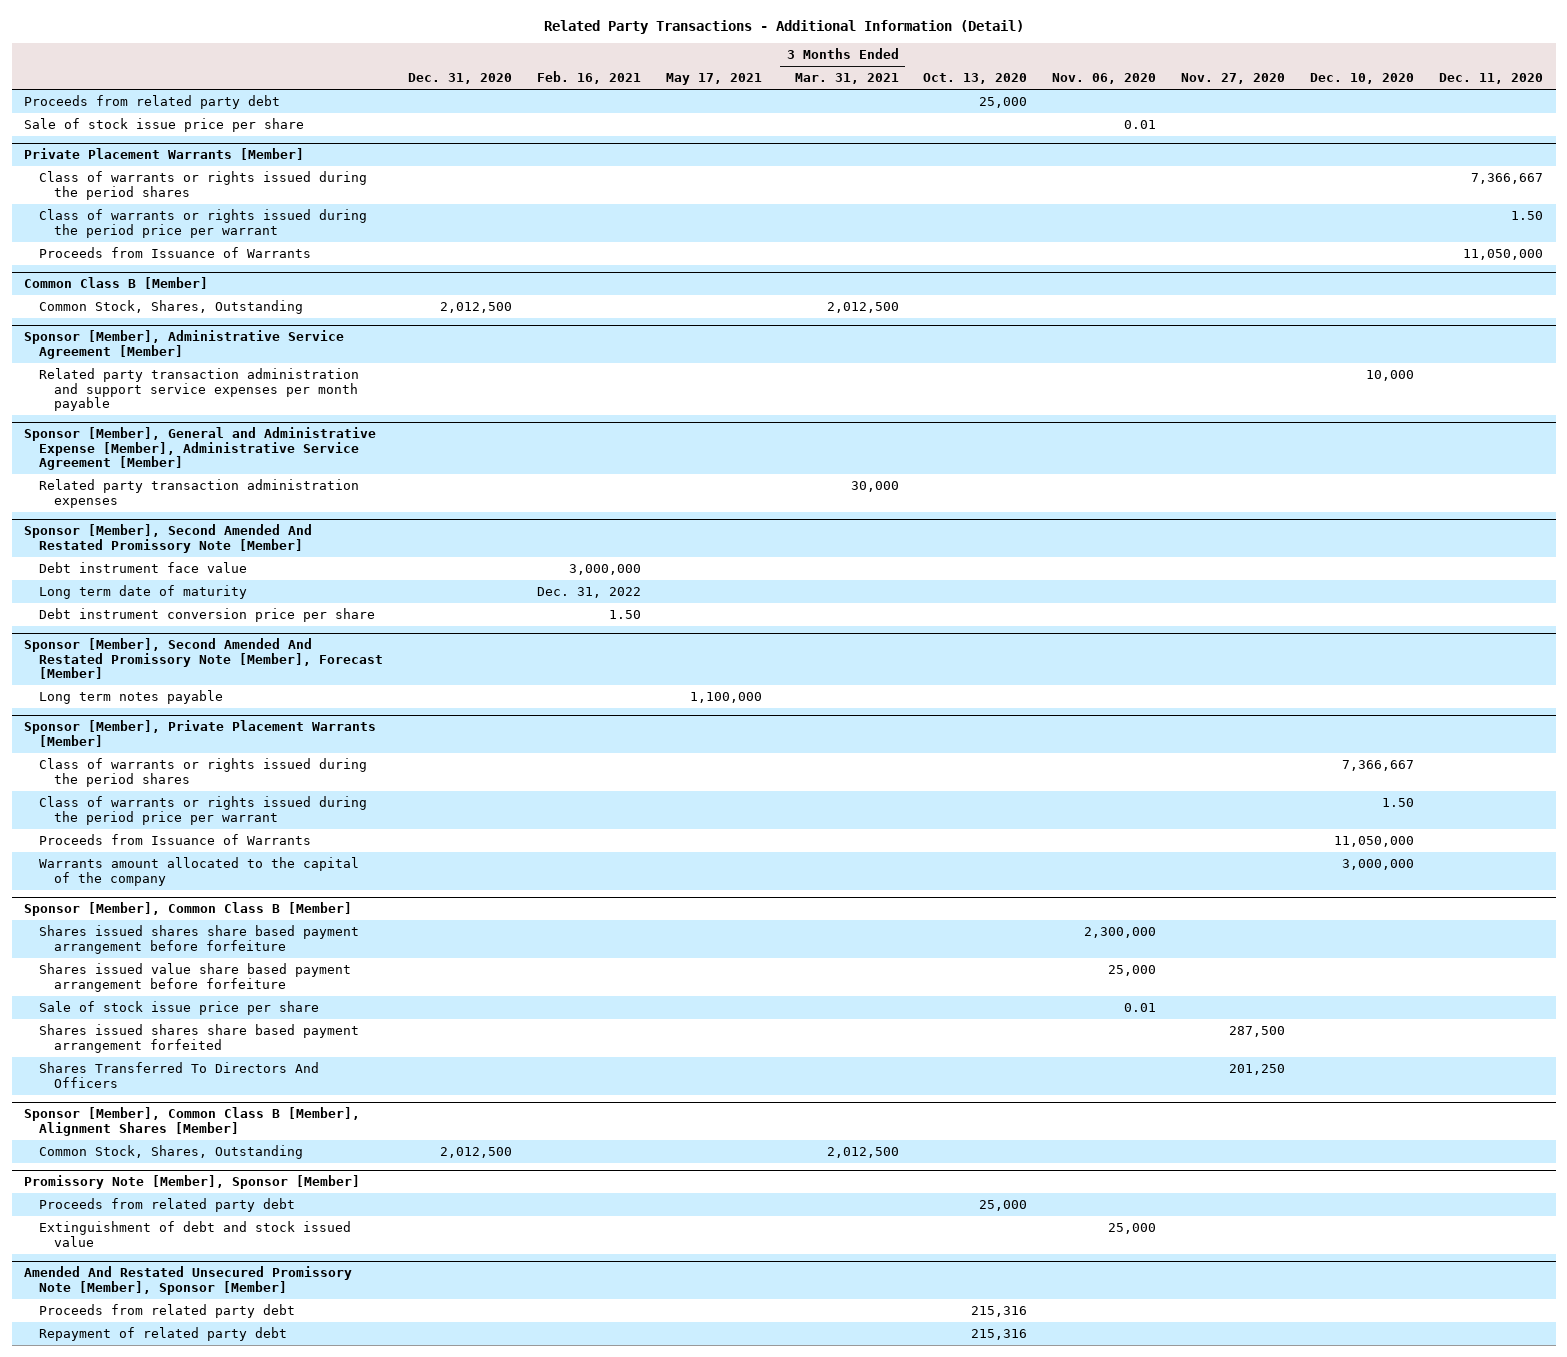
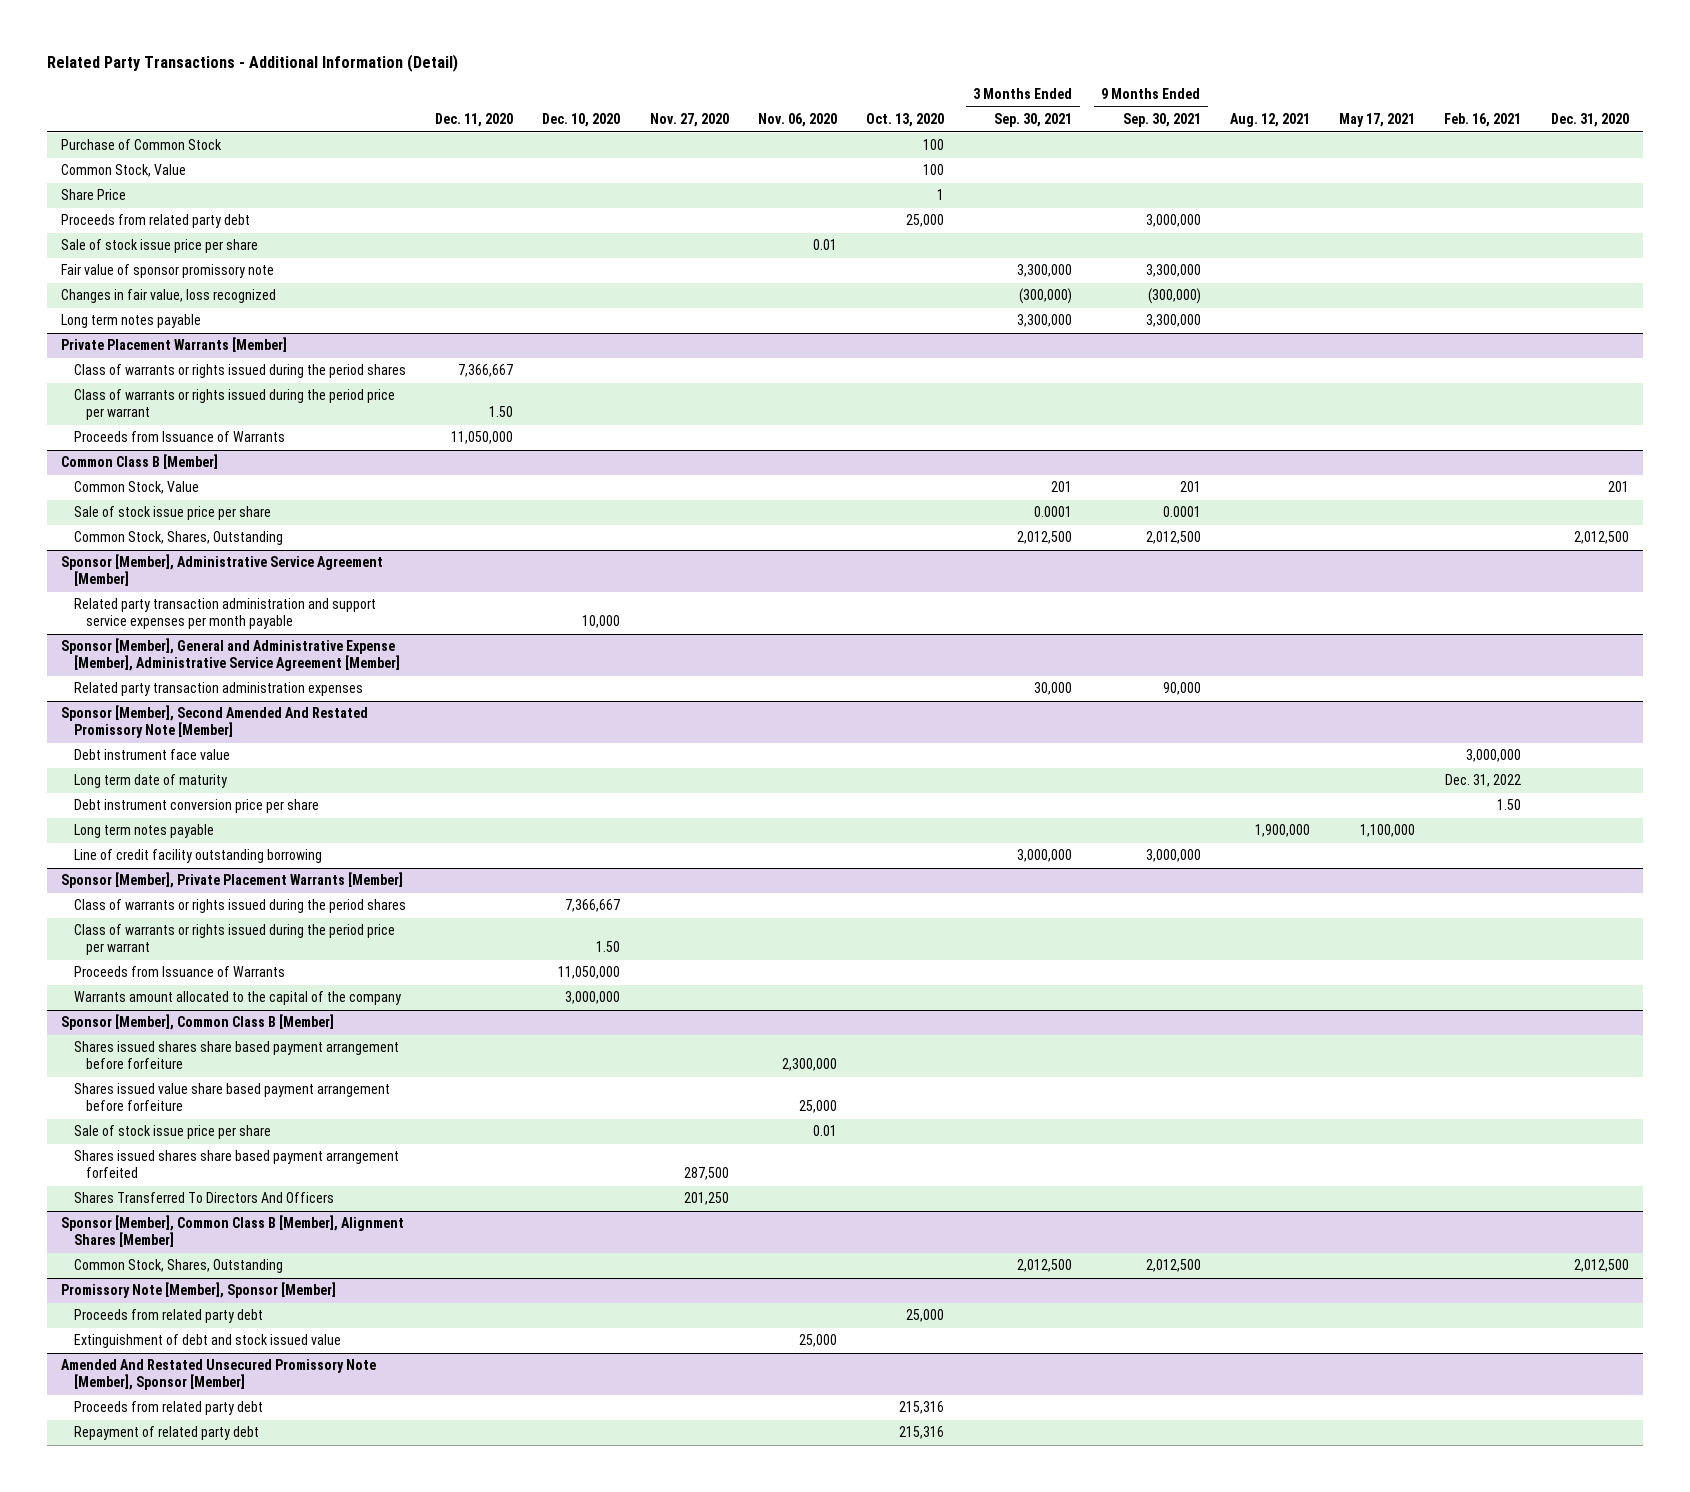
- | Dec. 31, 2020 | Feb. 16, 2021 | May 17, 2021 | 3 Months Ended Mar. 31, 2021 | Oct. 13, 2020 | Nov. 06, 2020 | Nov. 27, 2020 | Dec. 10, 2020 | Dec. 11, 2020
+ | Dec. 11, 2020 | Dec. 10, 2020 | Nov. 27, 2020 | Nov. 06, 2020 | Oct. 13, 2020 | 3 Months Ended Sep. 30, 2021 | 9 Months Ended Sep. 30, 2021 | Aug. 12, 2021 | May 17, 2021 | Feb. 16, 2021 | Dec. 31, 2020
+ Purchase of Common Stock | | | | | 100 | | | | | |
+ Common Stock, Value | | | | | 100 | | | | | |
+ Share Price | | | | | 1 | | | | | |
+ Fair value of sponsor promissory note | | | | | | 3,300,000 | 3,300,000 | | | |
+ Changes in fair value, loss recognized | | | | | | (300,000) | (300,000) | | | |
+ Long term notes payable | | | | | | 3,300,000 | 3,300,000 | | | |
@ Common Class B [Member]
+ Common Stock, Value | | | | | | 201 | 201 | | | | 201
+ Sale of stock issue price per share | | | | | | 0.0001 | 0.0001 | | | |
- Sponsor [Member], Second Amended And Restated Promissory Note [Member], Forecast [Member]
- Long term notes payable | | | 1,100,000 | | | | | |
@ Sponsor [Member], Second Amended And Restated Promissory Note [Member]
+ Long term notes payable | | | | | | | | 1,900,000 | 1,100,000 | |
+ Line of credit facility outstanding borrowing | | | | | | 3,000,000 | 3,000,000 | | | |

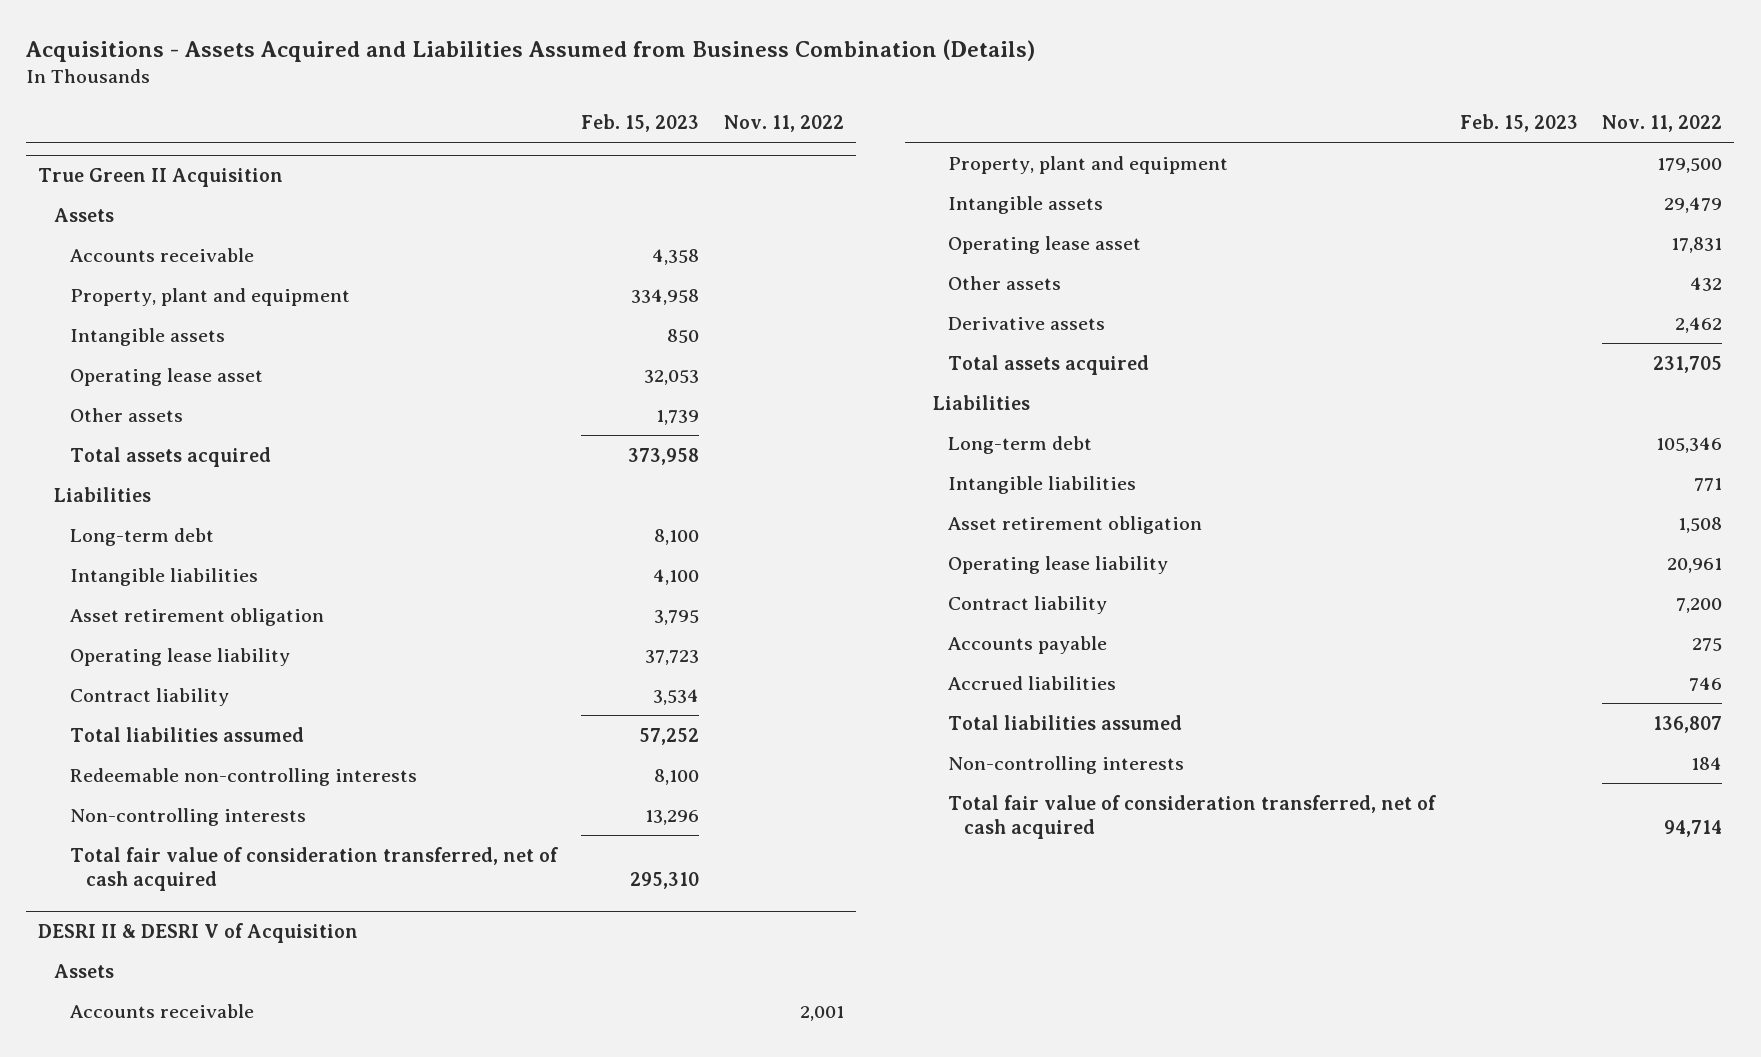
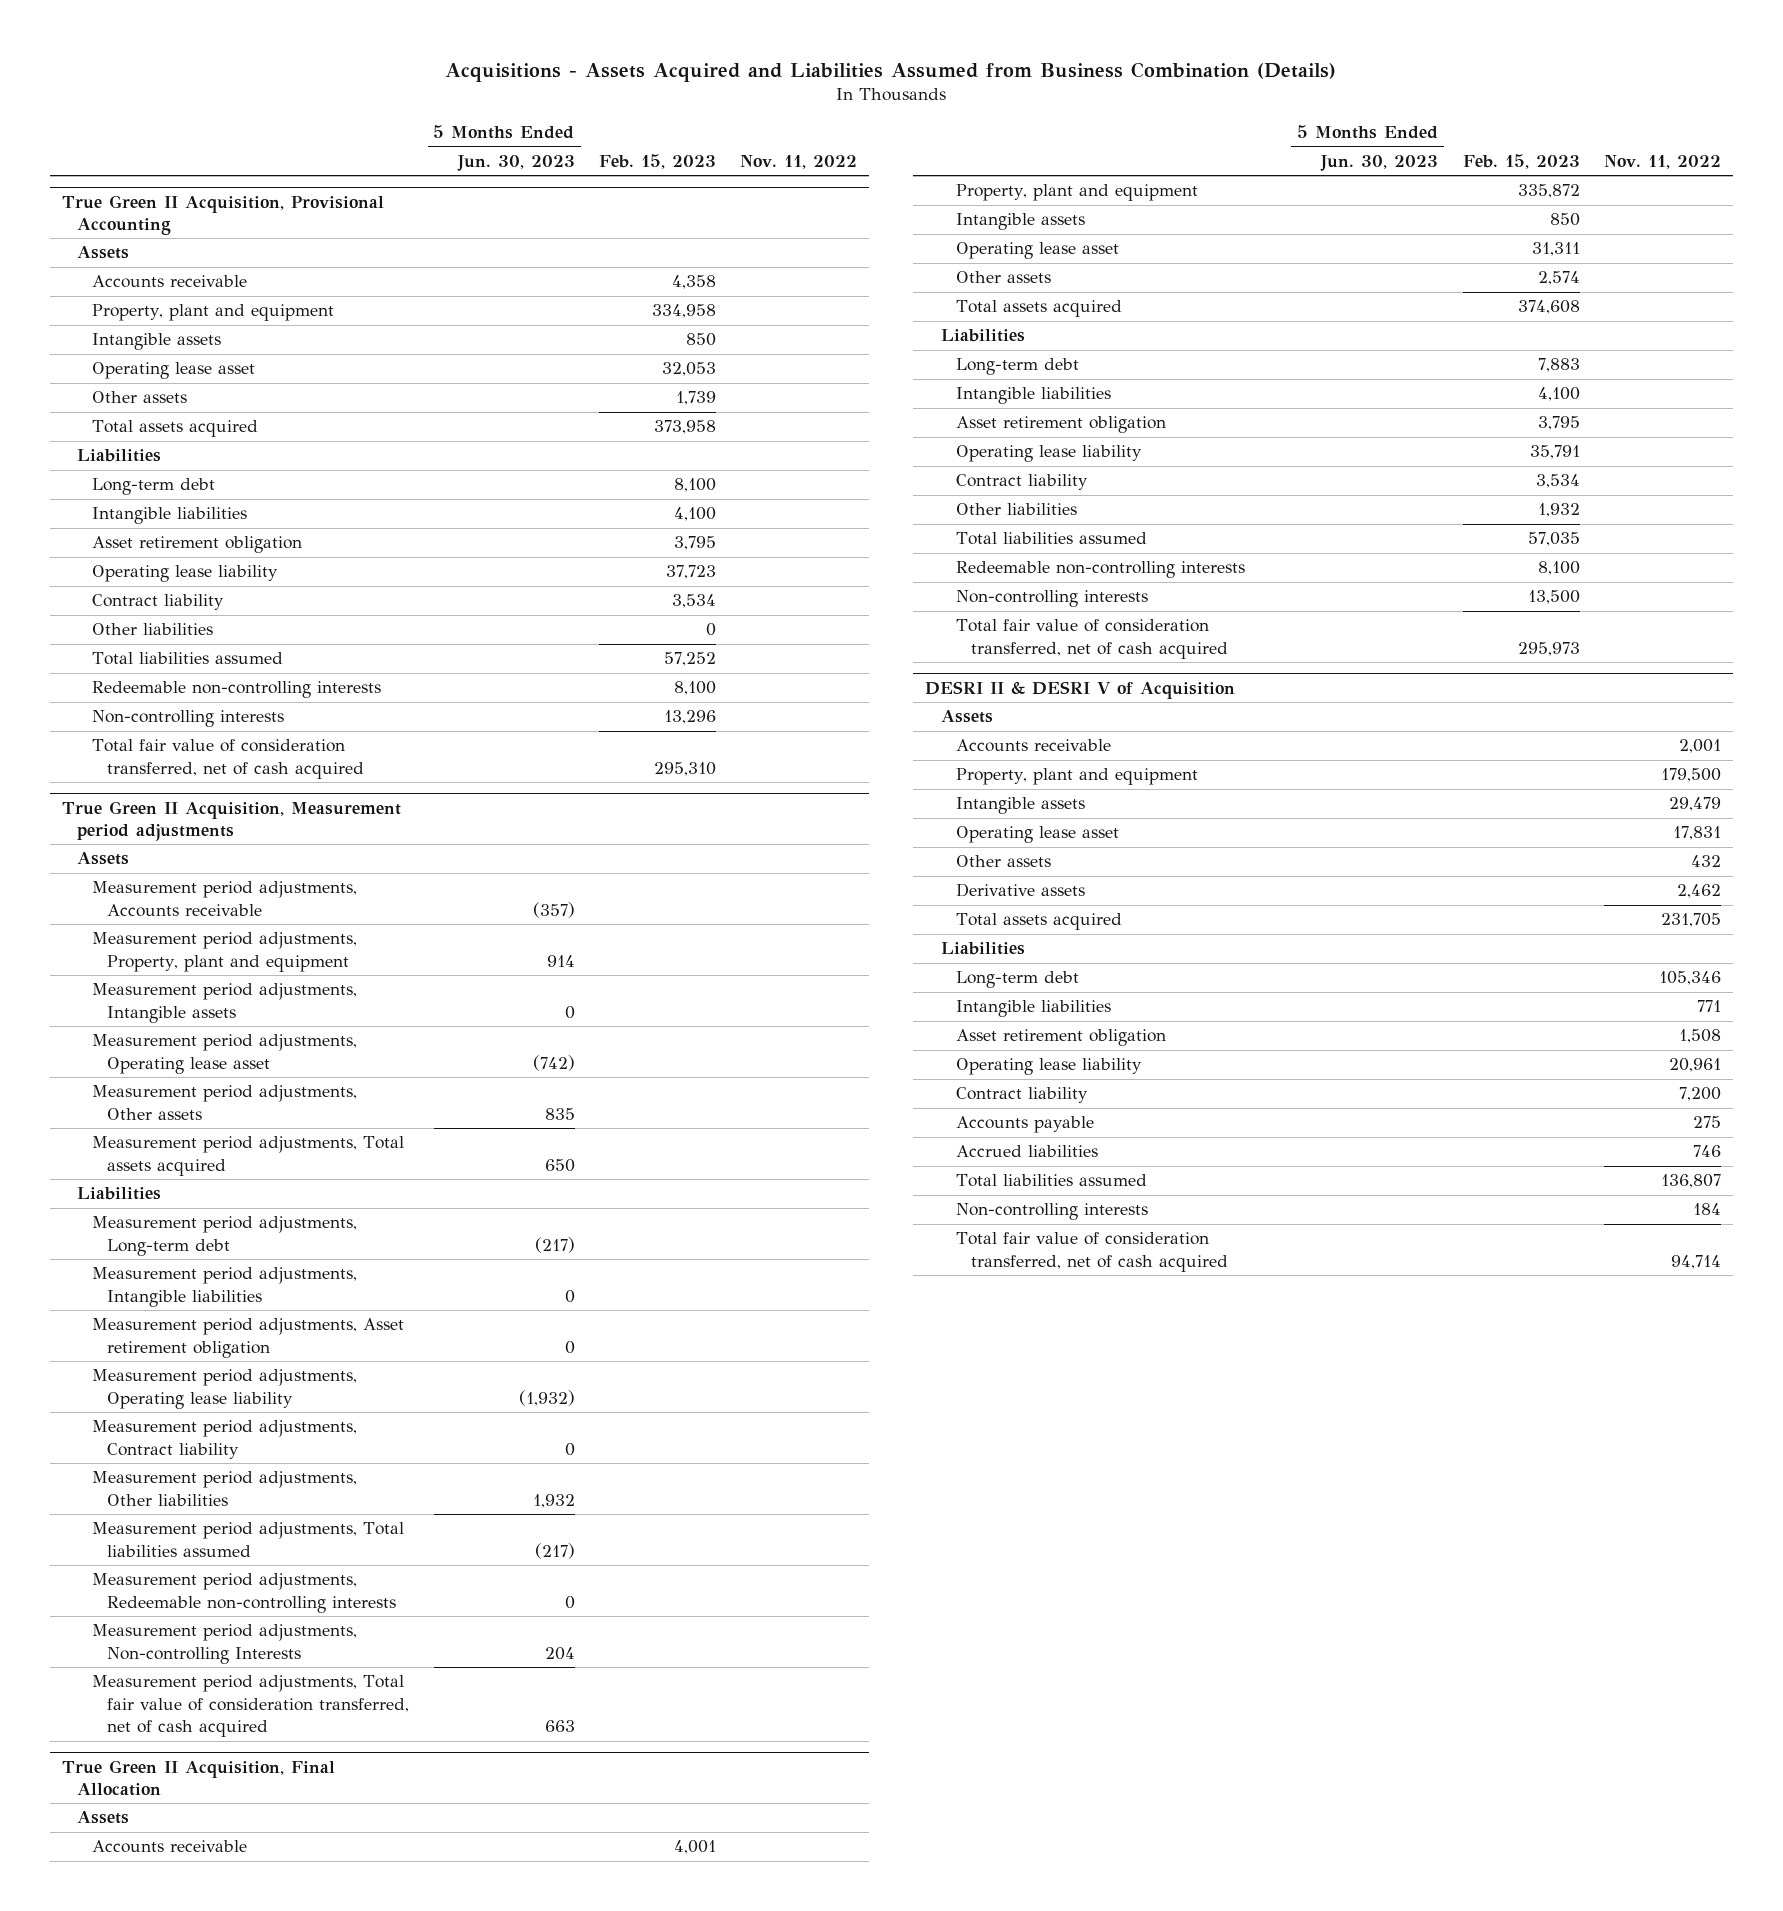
- | Feb. 15, 2023 | Nov. 11, 2022
+ | 5 Months Ended Jun. 30, 2023 | Feb. 15, 2023 | Nov. 11, 2022
- True Green II Acquisition
+ True Green II Acquisition, Provisional Accounting
+ Other liabilities | | 0 |
+ True Green II Acquisition, Measurement period adjustments
+ Assets
+ Measurement period adjustments, Accounts receivable | (357) | |
+ Measurement period adjustments, Property, plant and equipment | 914 | |
+ Measurement period adjustments, Intangible assets | 0 | |
+ Measurement period adjustments, Operating lease asset | (742) | |
+ Measurement period adjustments, Other assets | 835 | |
+ Measurement period adjustments, Total assets acquired | 650 | |
+ Liabilities
+ Measurement period adjustments, Long-term debt | (217) | |
+ Measurement period adjustments, Intangible liabilities | 0 | |
+ Measurement period adjustments, Asset retirement obligation | 0 | |
+ Measurement period adjustments, Operating lease liability | (1,932) | |
+ Measurement period adjustments, Contract liability | 0 | |
+ Measurement period adjustments, Other liabilities | 1,932 | |
+ Measurement period adjustments, Total liabilities assumed | (217) | |
+ Measurement period adjustments, Redeemable non-controlling interests | 0 | |
+ Measurement period adjustments, Non-controlling Interests | 204 | |
+ Measurement period adjustments, Total fair value of consideration transferred, net of cash acquired | 663 | |
+ True Green II Acquisition, Final Allocation
+ Assets
+ Accounts receivable | | 4,001 |
+ Property, plant and equipment | | 335,872 |
+ Intangible assets | | 850 |
+ Operating lease asset | | 31,311 |
+ Other assets | | 2,574 |
+ Total assets acquired | | 374,608 |
+ Liabilities
+ Long-term debt | | 7,883 |
+ Intangible liabilities | | 4,100 |
+ Asset retirement obligation | | 3,795 |
+ Operating lease liability | | 35,791 |
+ Contract liability | | 3,534 |
+ Other liabilities | | 1,932 |
+ Total liabilities assumed | | 57,035 |
+ Redeemable non-controlling interests | | 8,100 |
+ Non-controlling interests | | 13,500 |
+ Total fair value of consideration transferred, net of cash acquired | | 295,973 |

